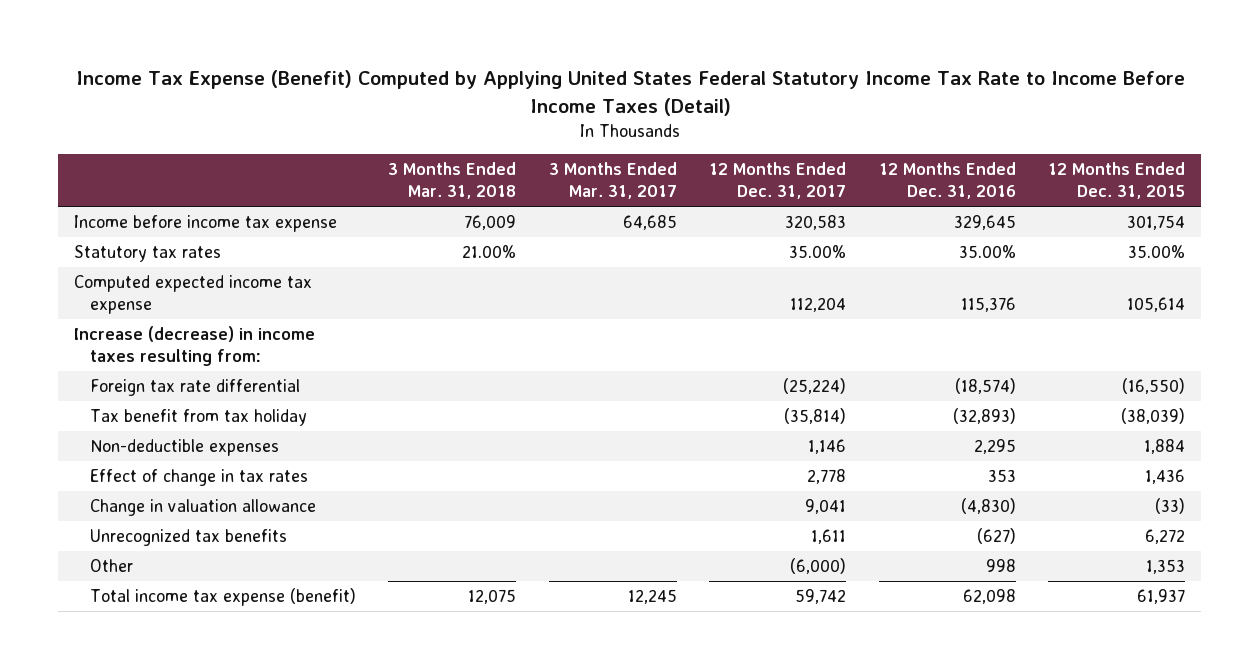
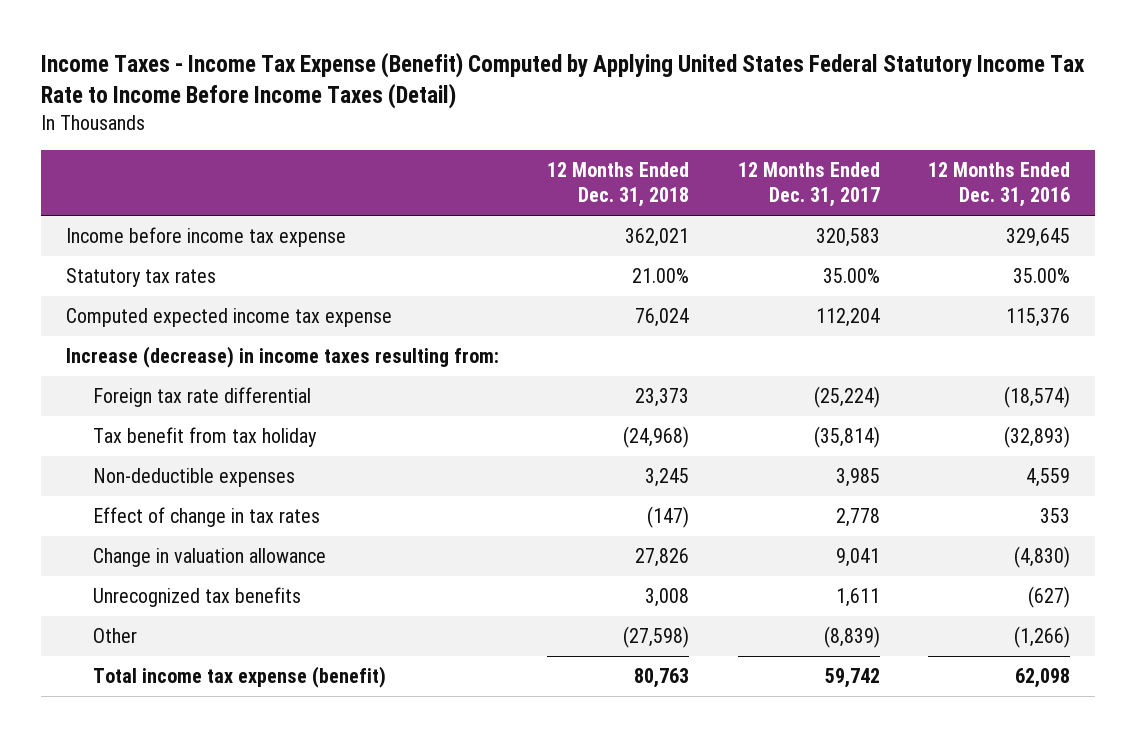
- Income Tax Expense (Benefit) Computed by Applying United States Federal Statutory Income Tax Rate to Income Before Income Taxes (Detail)
+ Income Taxes - Income Tax Expense (Benefit) Computed by Applying United States Federal Statutory Income Tax Rate to Income Before Income Taxes (Detail)
- | 3 Months Ended Mar. 31, 2018 | 3 Months Ended Mar. 31, 2017 | 12 Months Ended Dec. 31, 2017 | 12 Months Ended Dec. 31, 2016 | 12 Months Ended Dec. 31, 2015
+ | 12 Months Ended Dec. 31, 2018 | 12 Months Ended Dec. 31, 2017 | 12 Months Ended Dec. 31, 2016
- Non-deductible expenses | | | 1,146 | 2,295 | 1,884
+ Non-deductible expenses | 3,245 | 3,985 | 4,559
- Other | | | (6,000) | 998 | 1,353
+ Other | (27,598) | (8,839) | (1,266)

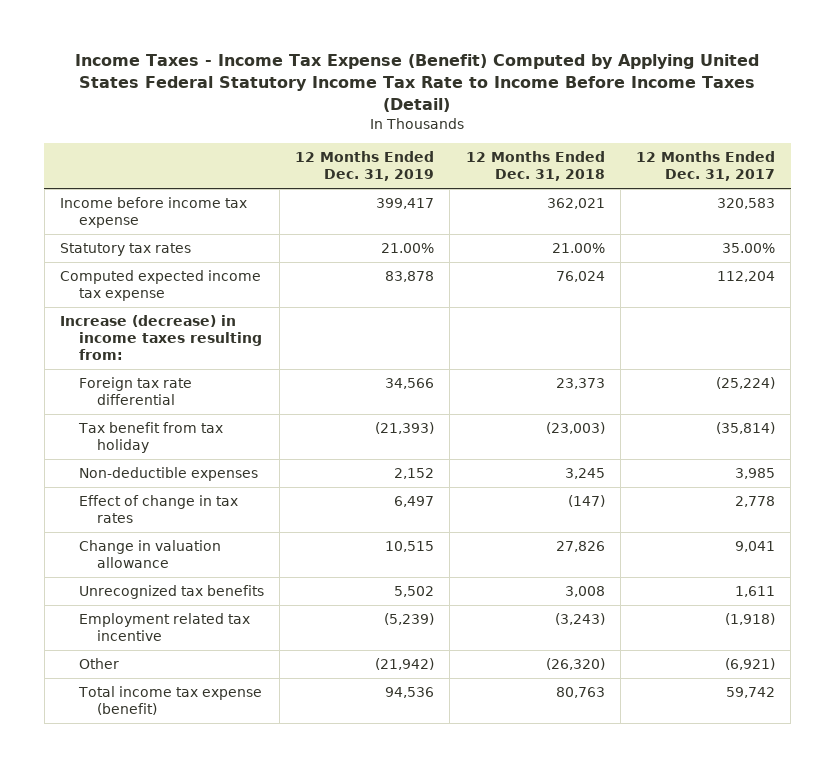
- | 12 Months Ended Dec. 31, 2018 | 12 Months Ended Dec. 31, 2017 | 12 Months Ended Dec. 31, 2016
+ | 12 Months Ended Dec. 31, 2019 | 12 Months Ended Dec. 31, 2018 | 12 Months Ended Dec. 31, 2017
- Tax benefit from tax holiday | (24,968) | (35,814) | (32,893)
+ Tax benefit from tax holiday | (21,393) | (23,003) | (35,814)
- Other | (27,598) | (8,839) | (1,266)
+ Employment related tax incentive | (5,239) | (3,243) | (1,918)
+ Other | (21,942) | (26,320) | (6,921)

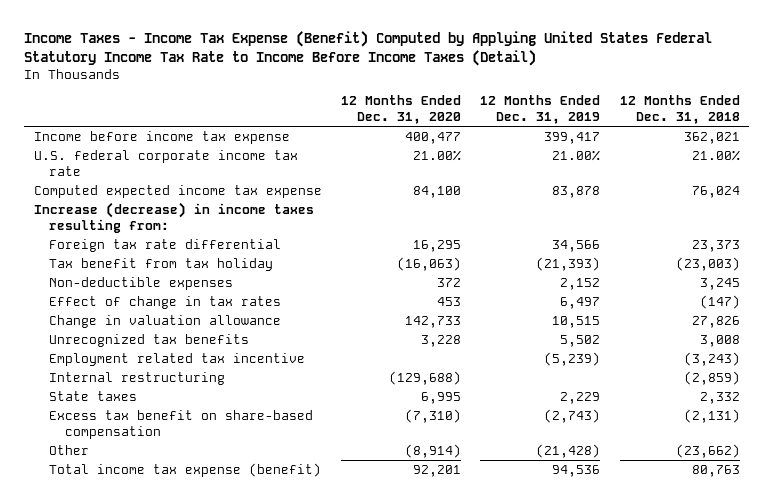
- | 12 Months Ended Dec. 31, 2019 | 12 Months Ended Dec. 31, 2018 | 12 Months Ended Dec. 31, 2017
+ | 12 Months Ended Dec. 31, 2020 | 12 Months Ended Dec. 31, 2019 | 12 Months Ended Dec. 31, 2018
- Statutory tax rates | 21.00% | 21.00% | 35.00%
+ U.S. federal corporate income tax rate | 21.00% | 21.00% | 21.00%
- Other | (21,942) | (26,320) | (6,921)
+ Internal restructuring | (129,688) | | (2,859)
+ State taxes | 6,995 | 2,229 | 2,332
+ Excess tax benefit on share-based compensation | (7,310) | (2,743) | (2,131)
+ Other | (8,914) | (21,428) | (23,662)

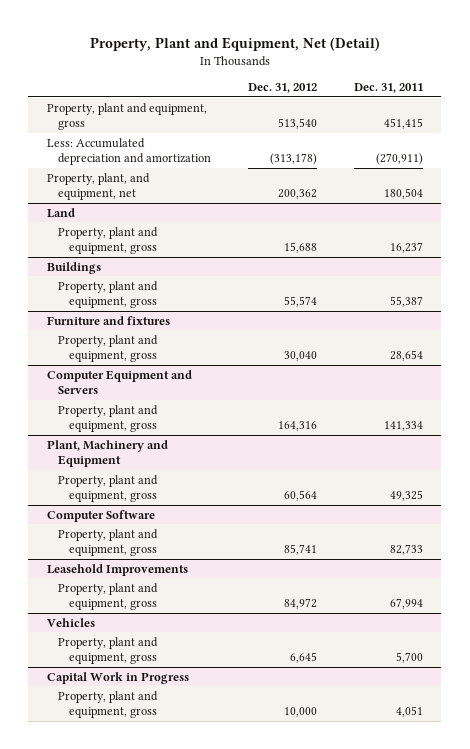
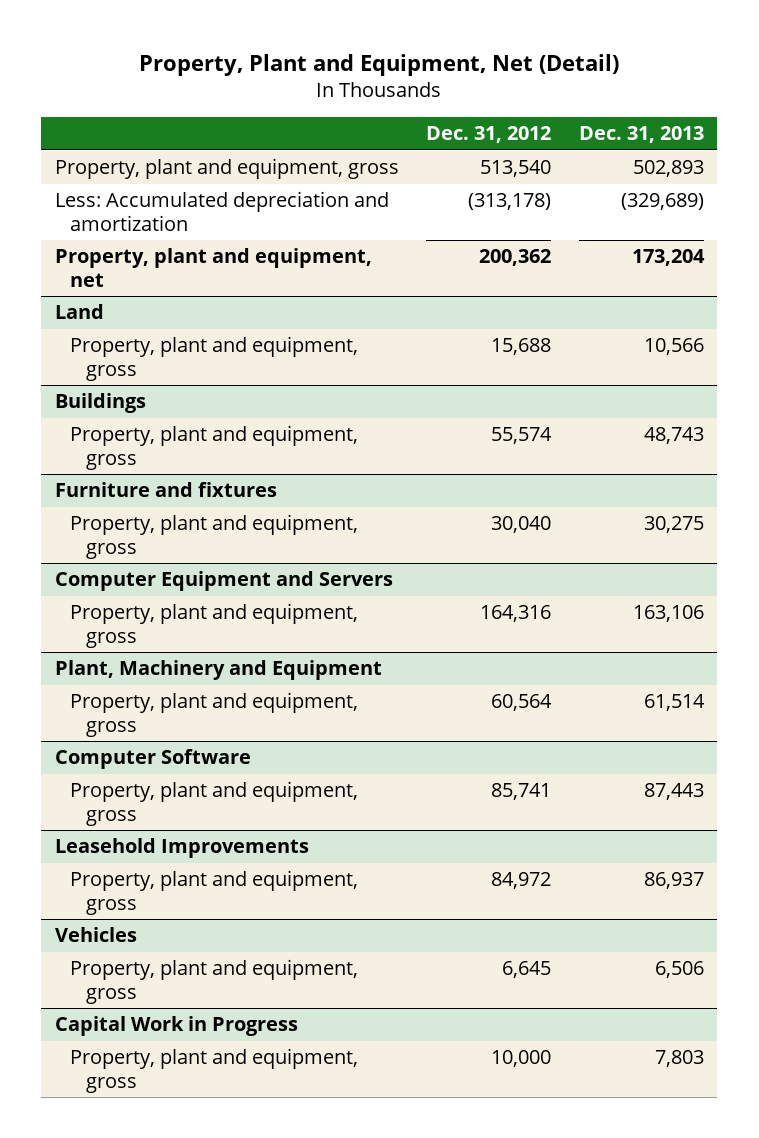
- | Dec. 31, 2012 | Dec. 31, 2011
+ | Dec. 31, 2012 | Dec. 31, 2013
- Property, plant, and equipment, net | 200,362 | 180,504
+ Property, plant and equipment, net | 200,362 | 173,204

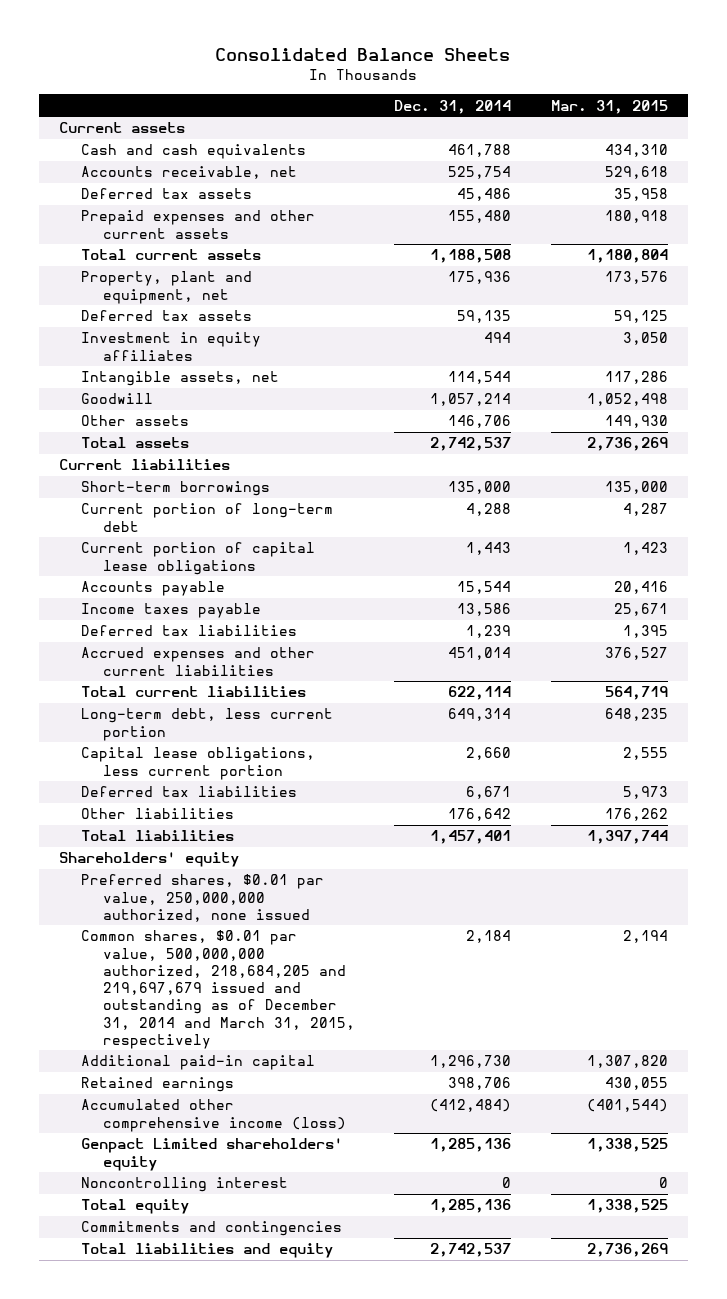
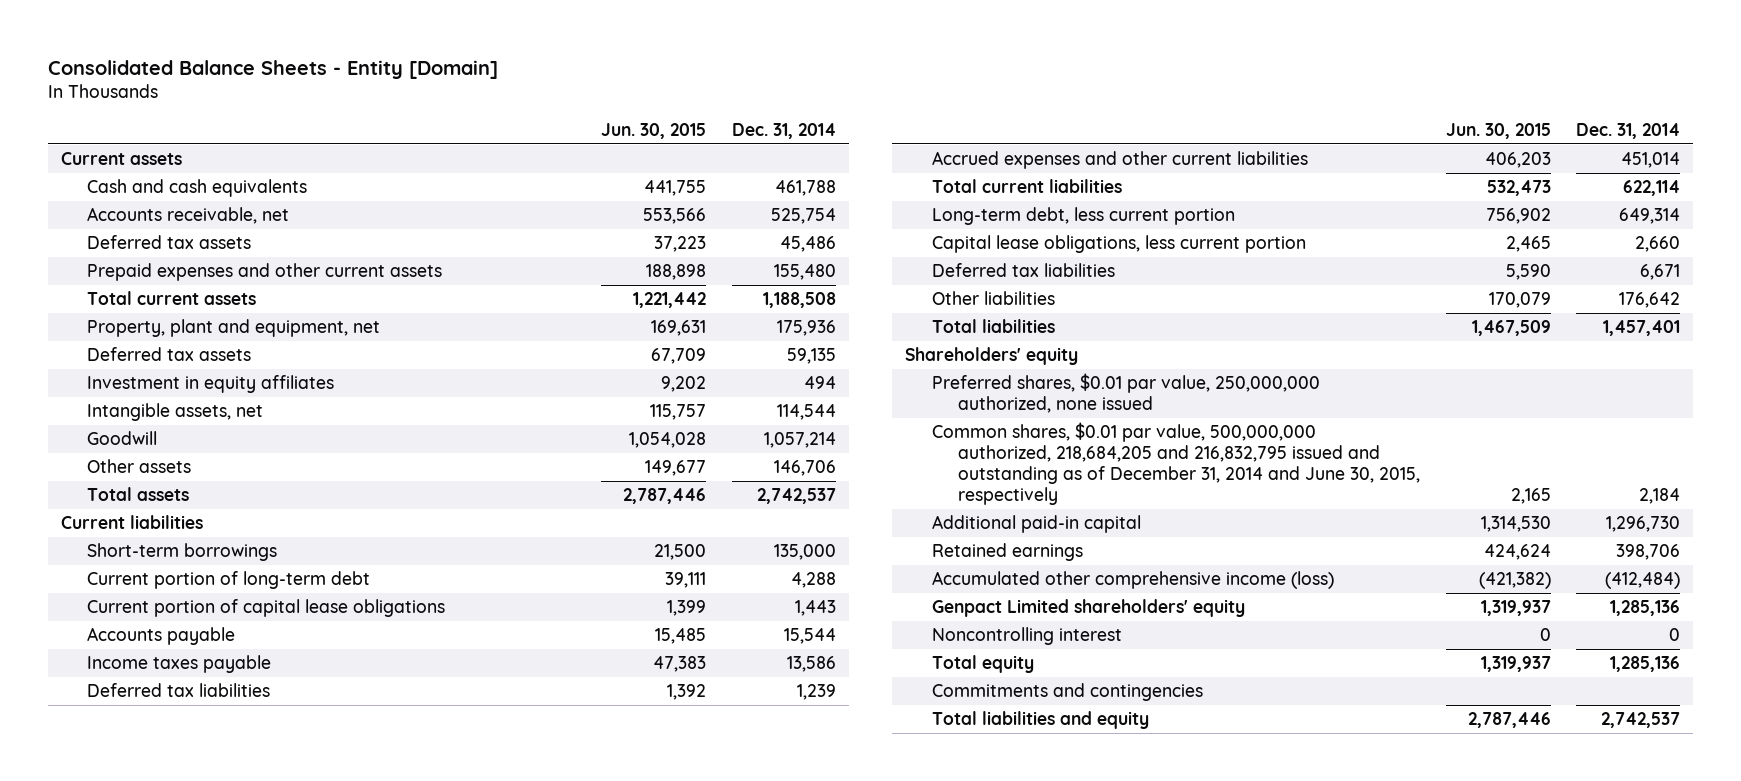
- Consolidated Balance Sheets
+ Consolidated Balance Sheets - Entity [Domain]
- | Dec. 31, 2014 | Mar. 31, 2015
+ | Jun. 30, 2015 | Dec. 31, 2014
- Common shares, $0.01 par value, 500,000,000 authorized, 218,684,205 and 219,697,679 issued and outstanding as of December 31, 2014 and March 31, 2015, respectively | 2,184 | 2,194
+ Common shares, $0.01 par value, 500,000,000 authorized, 218,684,205 and 216,832,795 issued and outstanding as of December 31, 2014 and June 30, 2015, respectively | 2,165 | 2,184

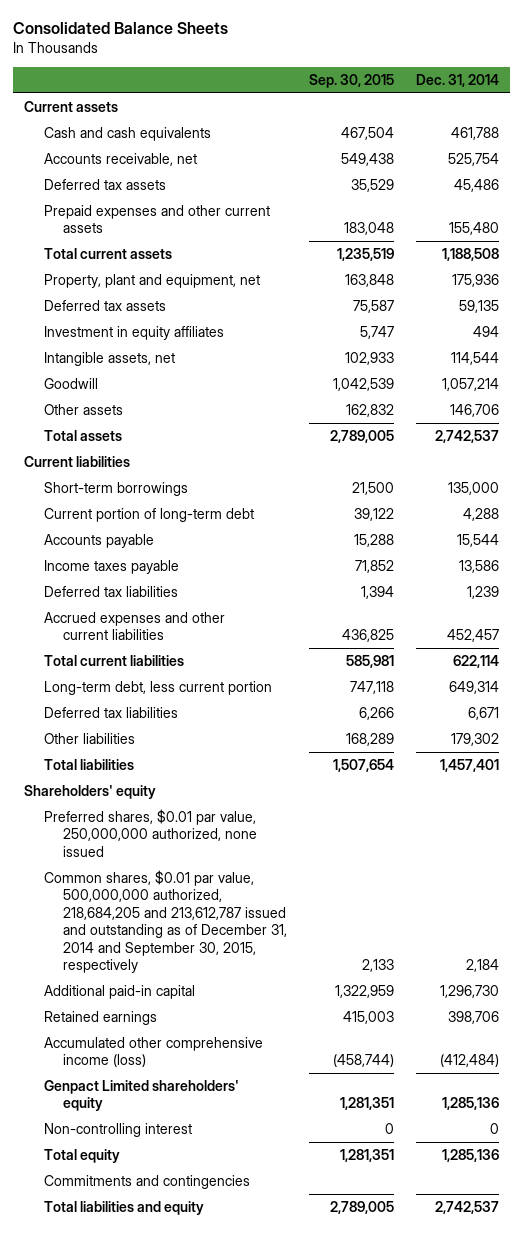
- Consolidated Balance Sheets - Entity [Domain]
+ Consolidated Balance Sheets
- | Jun. 30, 2015 | Dec. 31, 2014
+ | Sep. 30, 2015 | Dec. 31, 2014
- Current portion of capital lease obligations | 1,399 | 1,443
- Accrued expenses and other current liabilities | 406,203 | 451,014
+ Accrued expenses and other current liabilities | 436,825 | 452,457
- Capital lease obligations, less current portion | 2,465 | 2,660
- Other liabilities | 170,079 | 176,642
+ Other liabilities | 168,289 | 179,302
- Common shares, $0.01 par value, 500,000,000 authorized, 218,684,205 and 216,832,795 issued and outstanding as of December 31, 2014 and June 30, 2015, respectively | 2,165 | 2,184
+ Common shares, $0.01 par value, 500,000,000 authorized, 218,684,205 and 213,612,787 issued and outstanding as of December 31, 2014 and September 30, 2015, respectively | 2,133 | 2,184
- Noncontrolling interest | 0 | 0
+ Non-controlling interest | 0 | 0

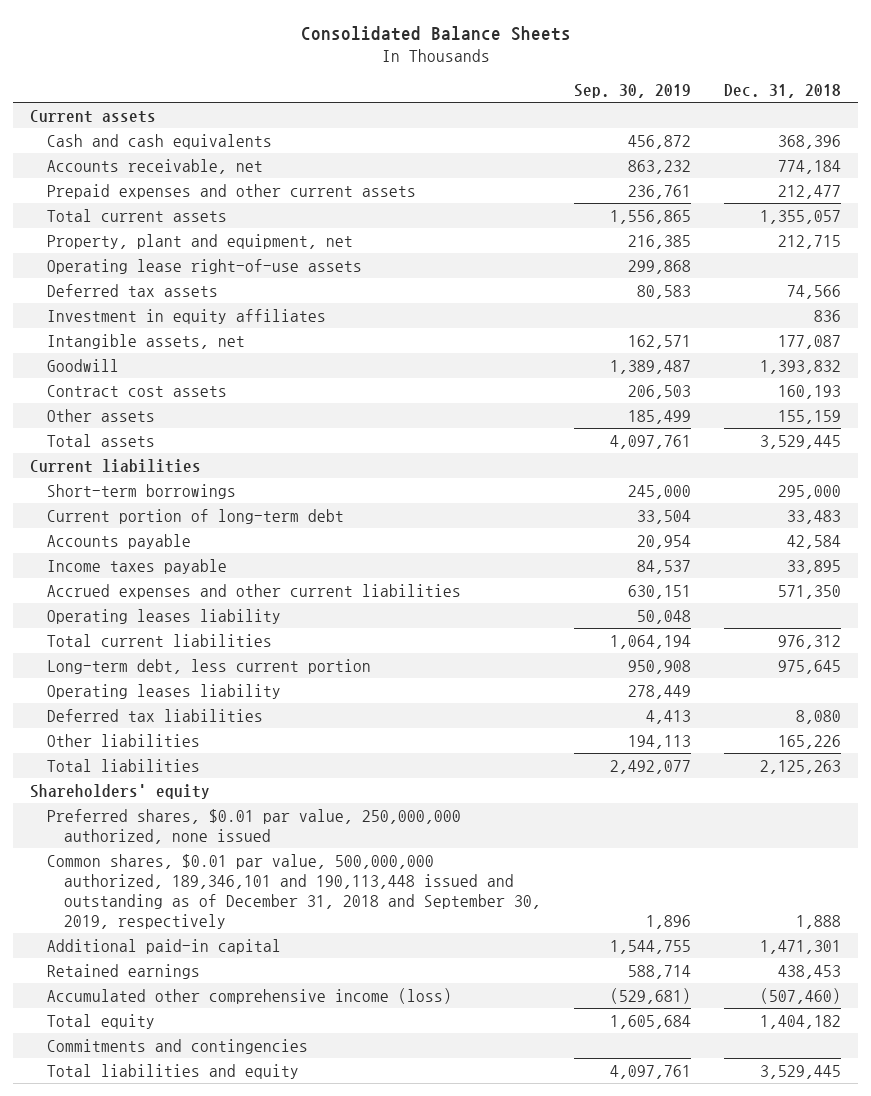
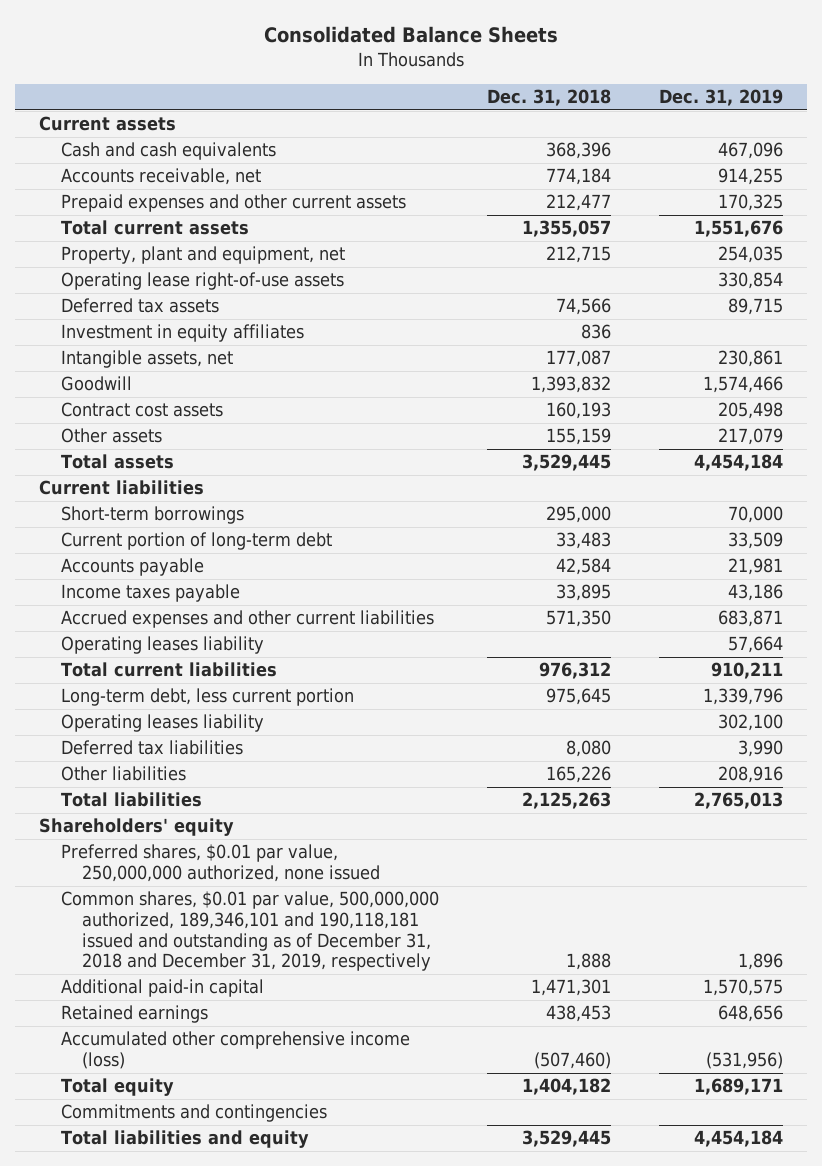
- | Sep. 30, 2019 | Dec. 31, 2018
+ | Dec. 31, 2018 | Dec. 31, 2019
- Common shares, $0.01 par value, 500,000,000 authorized, 189,346,101 and 190,113,448 issued and outstanding as of December 31, 2018 and September 30, 2019, respectively | 1,896 | 1,888
+ Common shares, $0.01 par value, 500,000,000 authorized, 189,346,101 and 190,118,181 issued and outstanding as of December 31, 2018 and December 31, 2019, respectively | 1,888 | 1,896

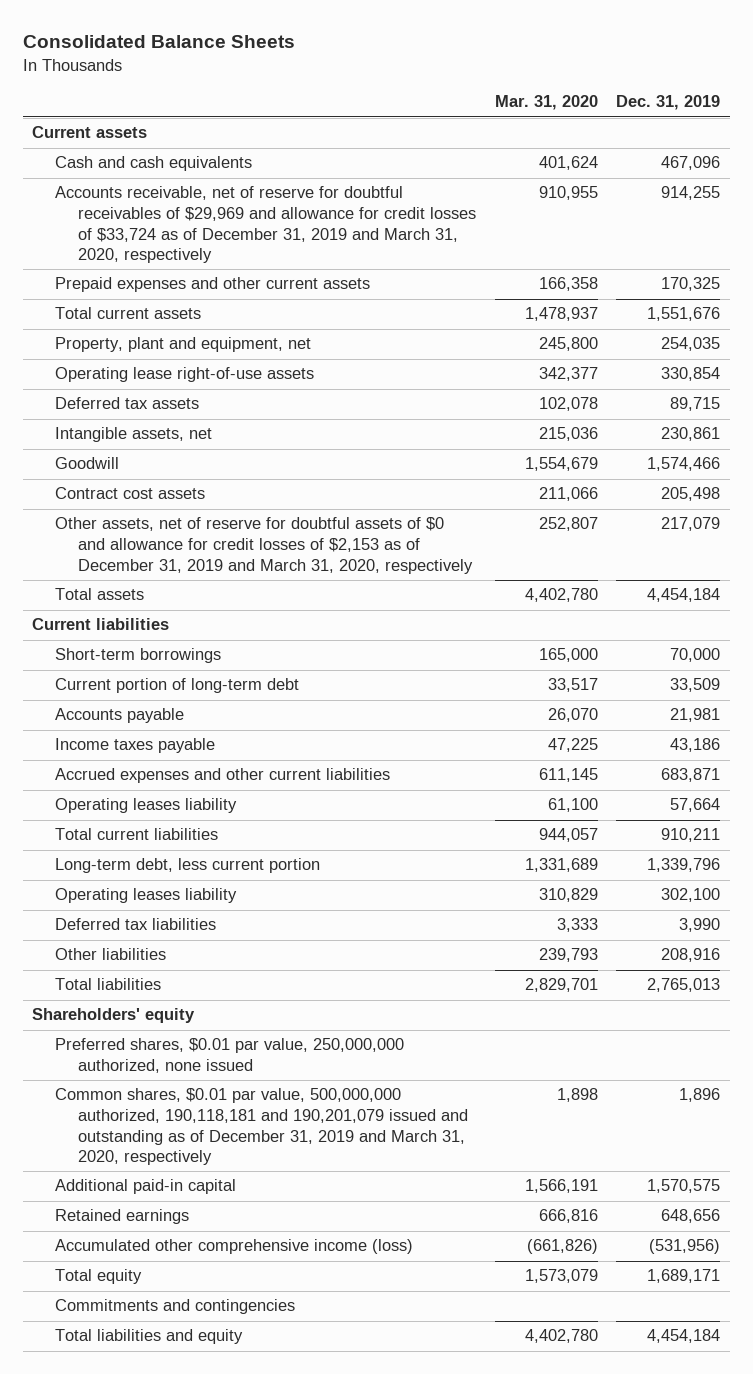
- | Dec. 31, 2018 | Dec. 31, 2019
+ | Mar. 31, 2020 | Dec. 31, 2019
- Accounts receivable, net | 774,184 | 914,255
+ Accounts receivable, net of reserve for doubtful receivables of $29,969 and allowance for credit losses of $33,724 as of December 31, 2019 and March 31, 2020, respectively | 910,955 | 914,255
- Investment in equity affiliates | 836 |
- Other assets | 155,159 | 217,079
+ Other assets, net of reserve for doubtful assets of $0 and allowance for credit losses of $2,153 as of December 31, 2019 and March 31, 2020, respectively | 252,807 | 217,079
- Common shares, $0.01 par value, 500,000,000 authorized, 189,346,101 and 190,118,181 issued and outstanding as of December 31, 2018 and December 31, 2019, respectively | 1,888 | 1,896
+ Common shares, $0.01 par value, 500,000,000 authorized, 190,118,181 and 190,201,079 issued and outstanding as of December 31, 2019 and March 31, 2020, respectively | 1,898 | 1,896

